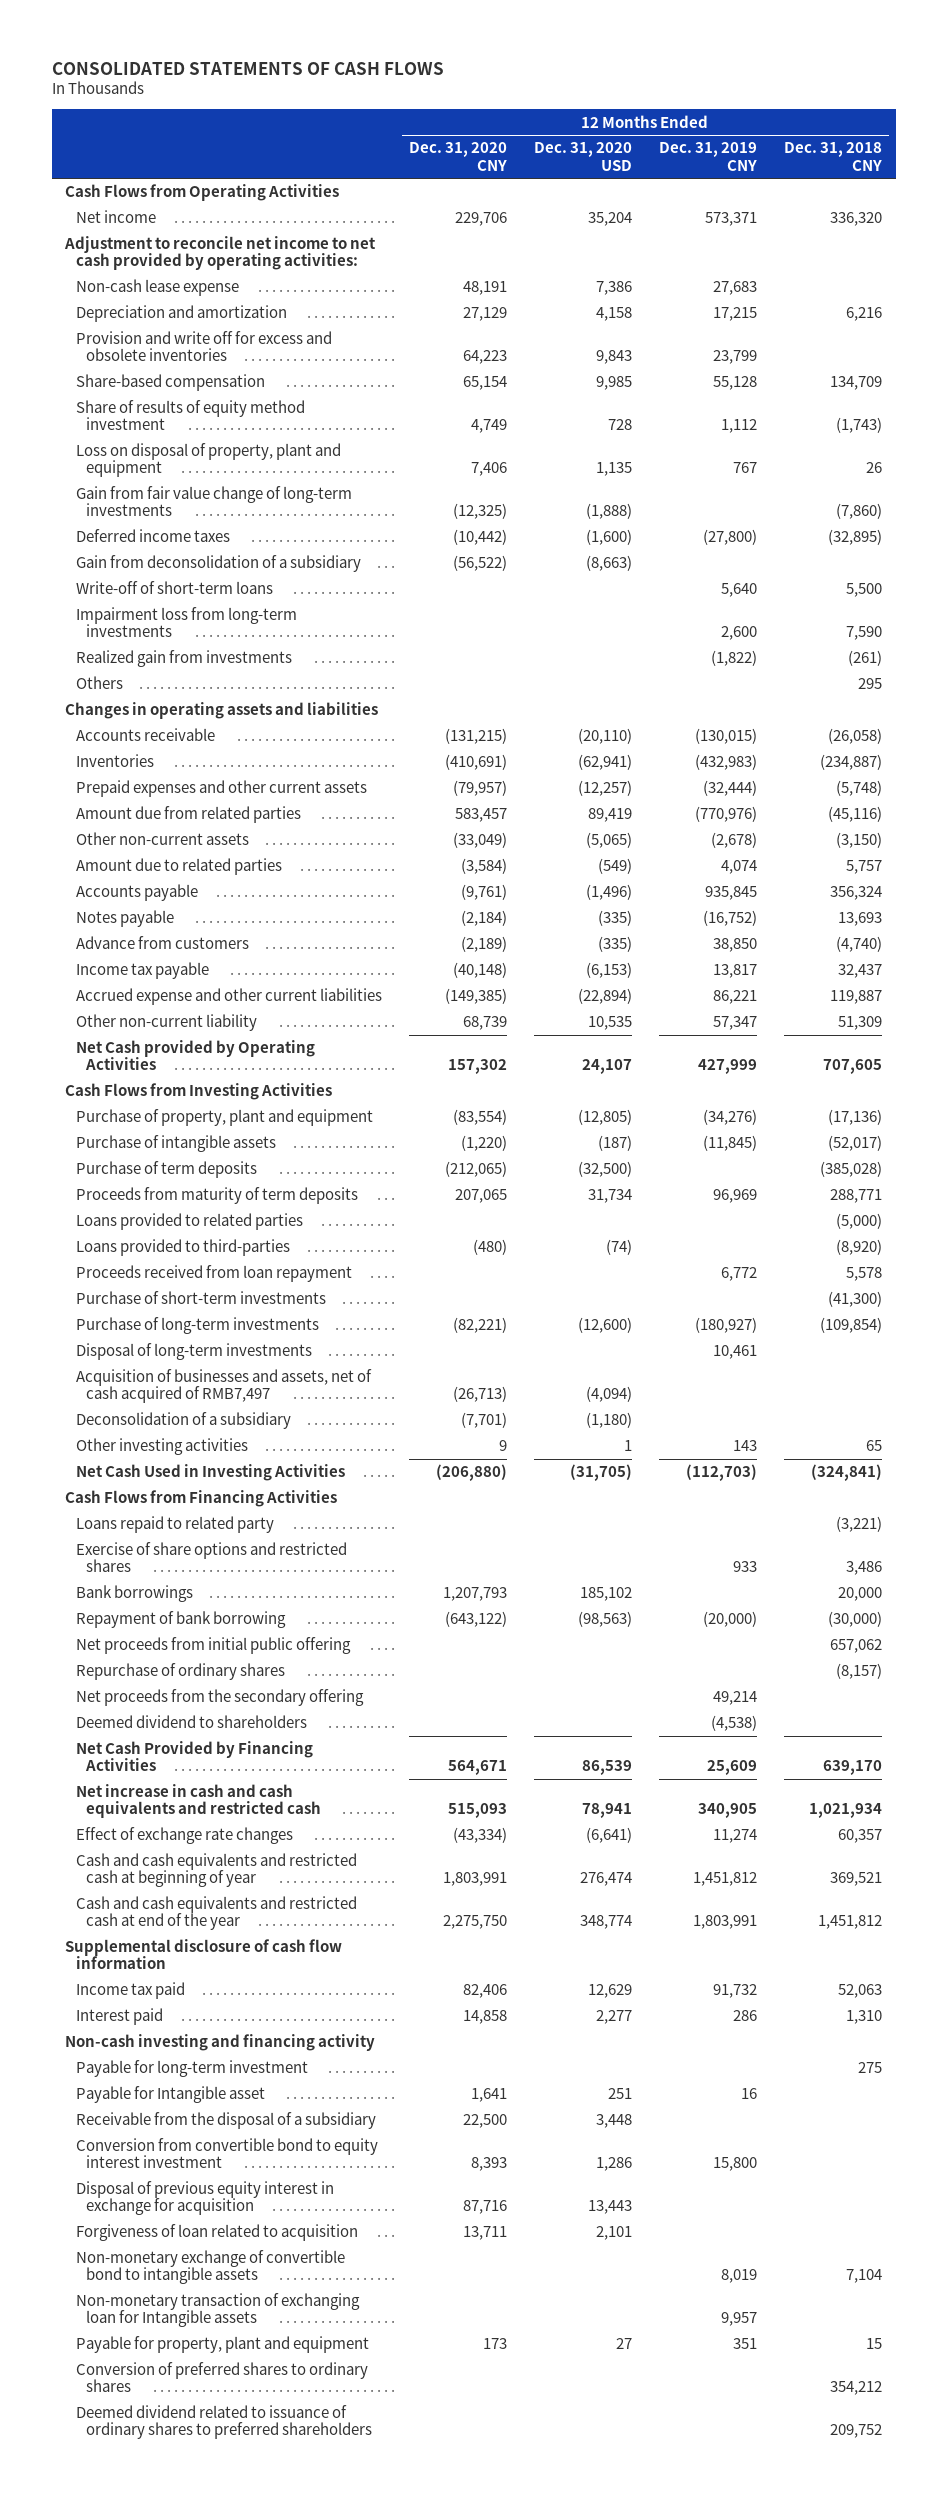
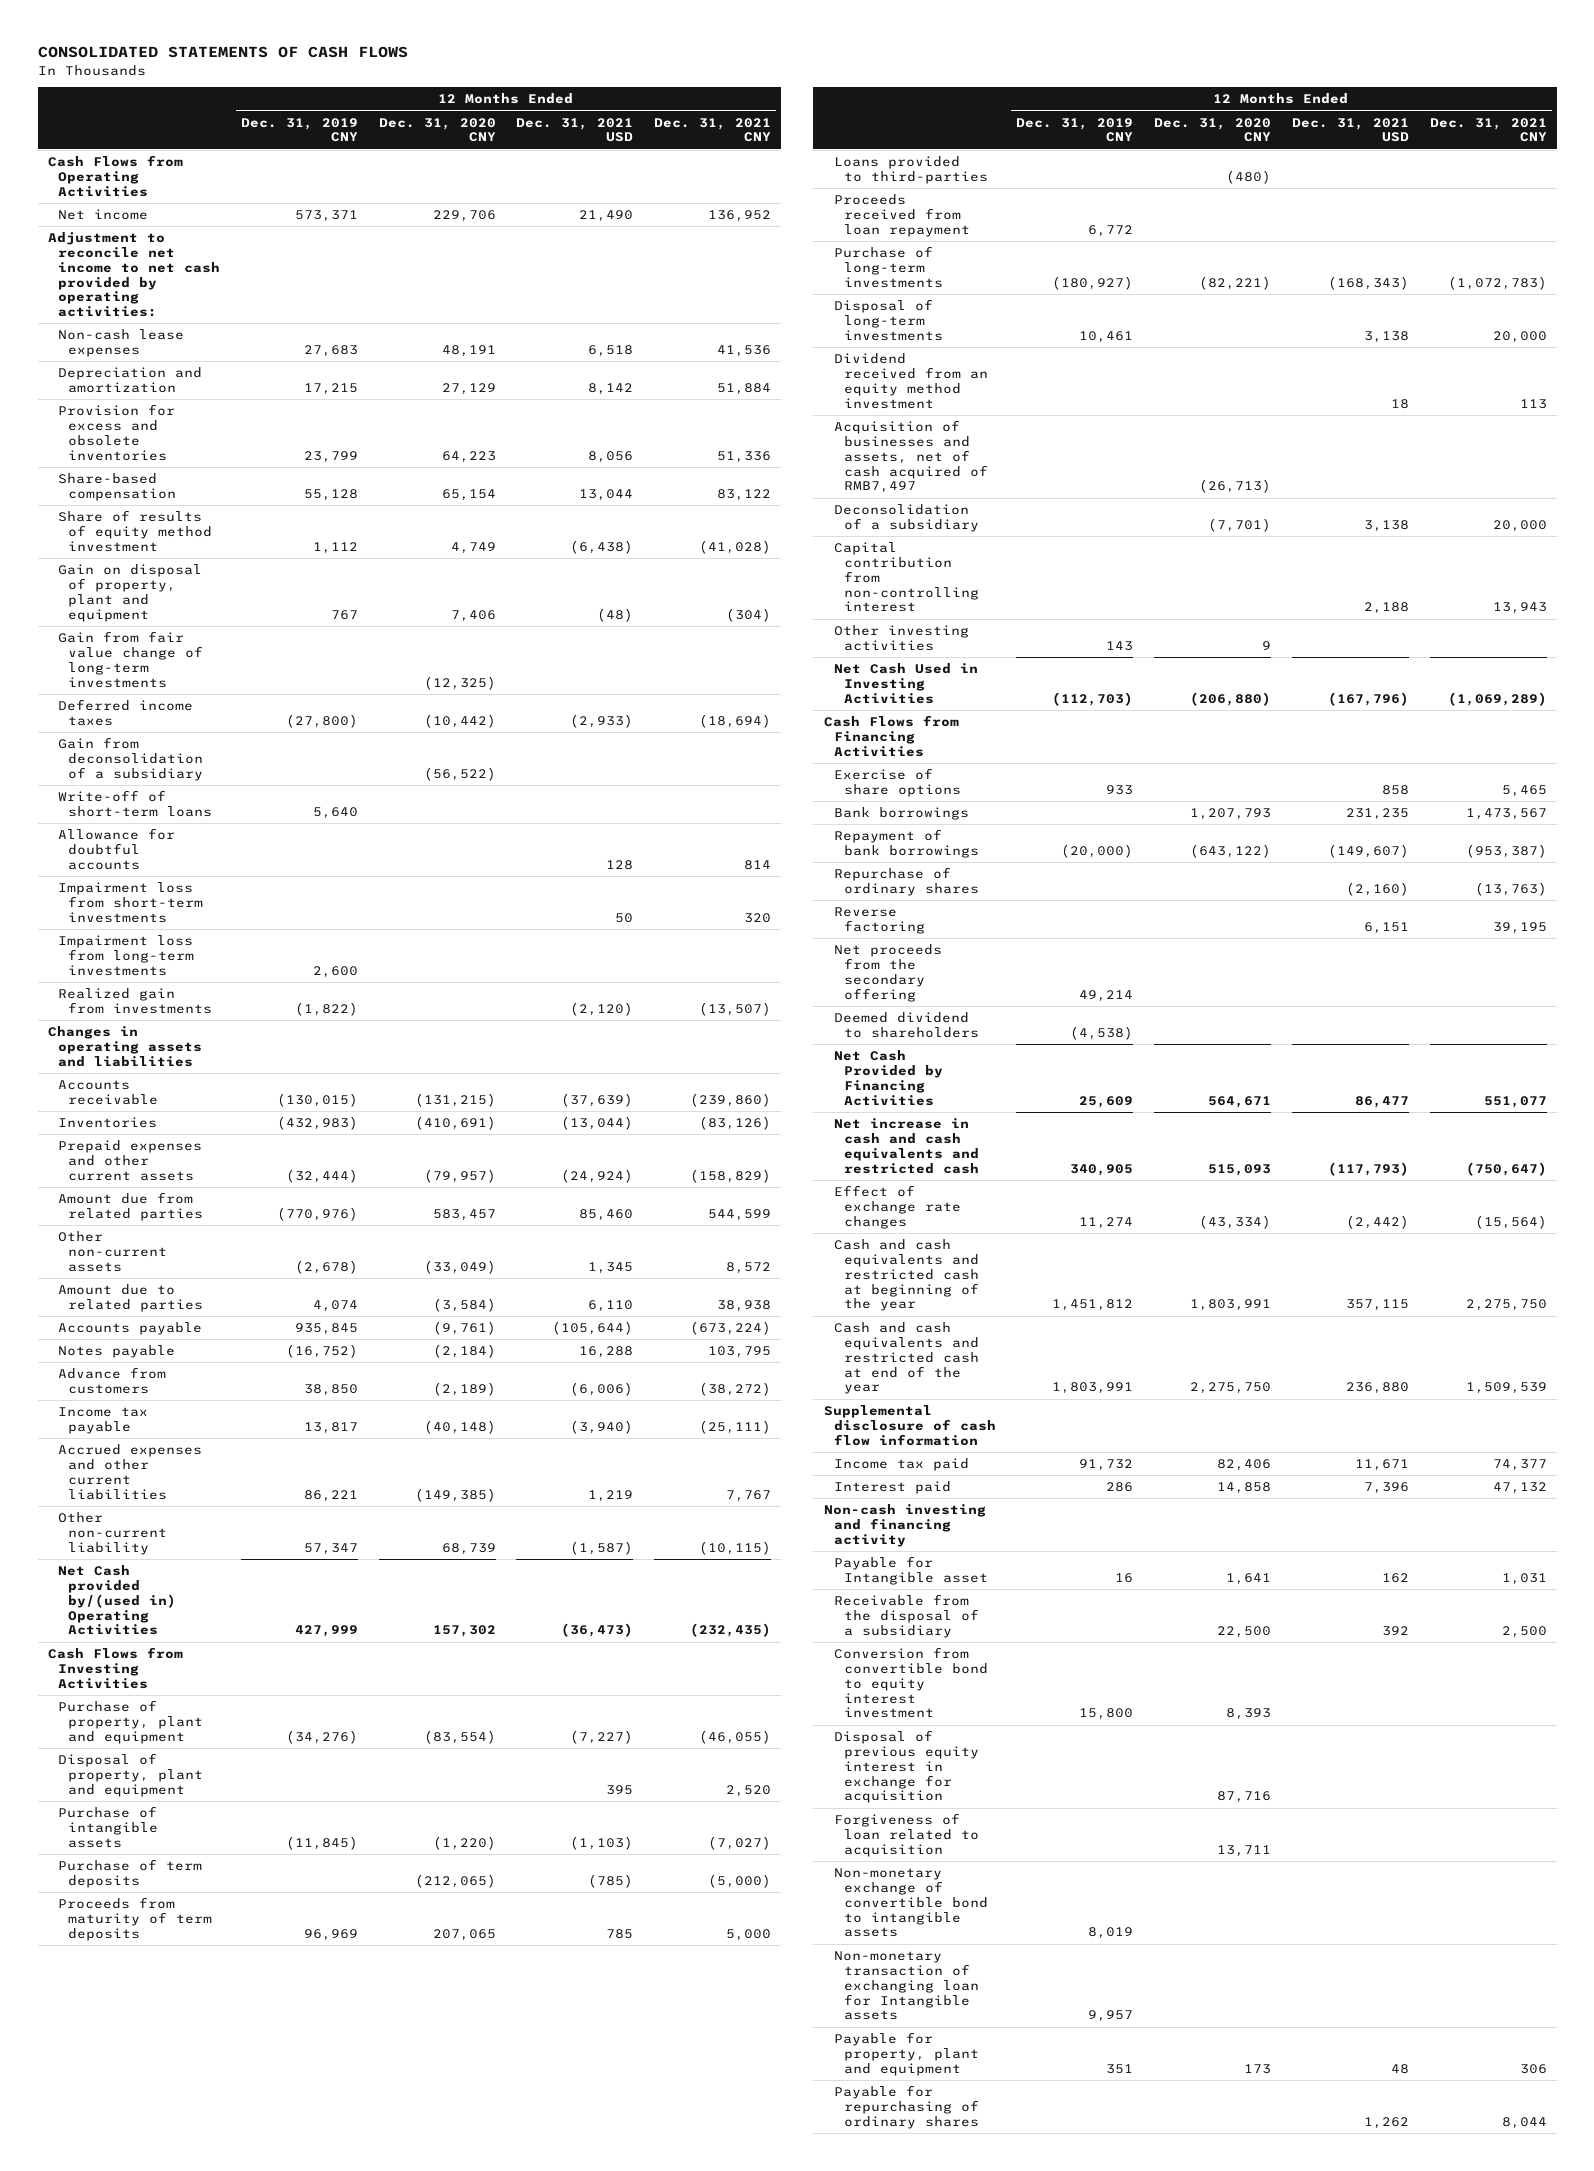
- | 12 Months Ended Dec. 31, 2020 CNY | 12 Months Ended Dec. 31, 2020 USD | 12 Months Ended Dec. 31, 2019 CNY | 12 Months Ended Dec. 31, 2018 CNY
+ | 12 Months Ended Dec. 31, 2019 CNY | 12 Months Ended Dec. 31, 2020 CNY | 12 Months Ended Dec. 31, 2021 USD | 12 Months Ended Dec. 31, 2021 CNY
- Non-cash lease expense | 48,191 | 7,386 | 27,683 |
+ Non-cash lease expenses | 27,683 | 48,191 | 6,518 | 41,536
- Provision and write off for excess and obsolete inventories | 64,223 | 9,843 | 23,799 |
+ Provision for excess and obsolete inventories | 23,799 | 64,223 | 8,056 | 51,336
- Loss on disposal of property, plant and equipment | 7,406 | 1,135 | 767 | 26
+ Gain on disposal of property, plant and equipment | 767 | 7,406 | (48) | (304)
+ Allowance for doubtful accounts | | | 128 | 814
+ Impairment loss from short-term investments | | | 50 | 320
- Others | | | | 295
- Accrued expense and other current liabilities | (149,385) | (22,894) | 86,221 | 119,887
+ Accrued expenses and other current liabilities | 86,221 | (149,385) | 1,219 | 7,767
- Net Cash provided by Operating Activities | 157,302 | 24,107 | 427,999 | 707,605
+ Net Cash provided by/(used in) Operating Activities | 427,999 | 157,302 | (36,473) | (232,435)
+ Disposal of property, plant and equipment | | | 395 | 2,520
- Loans provided to related parties | | | | (5,000)
- Purchase of short-term investments | | | | (41,300)
+ Dividend received from an equity method investment | | | 18 | 113
+ Capital contribution from non-controlling interest | | | 2,188 | 13,943
- Loans repaid to related party | | | | (3,221)
- Exercise of share options and restricted shares | | | 933 | 3,486
+ Exercise of share options | 933 | | 858 | 5,465
- Repayment of bank borrowing | (643,122) | (98,563) | (20,000) | (30,000)
- Net proceeds from initial public offering | | | | 657,062
+ Repayment of bank borrowings | (20,000) | (643,122) | (149,607) | (953,387)
+ Reverse factoring | | | 6,151 | 39,195
- Cash and cash equivalents and restricted cash at beginning of year | 1,803,991 | 276,474 | 1,451,812 | 369,521
+ Cash and cash equivalents and restricted cash at beginning of the year | 1,451,812 | 1,803,991 | 357,115 | 2,275,750
- Payable for long-term investment | | | | 275
- Conversion of preferred shares to ordinary shares | | | | 354,212
- Deemed dividend related to issuance of ordinary shares to preferred shareholders | | | | 209,752
+ Payable for repurchasing of ordinary shares | | | 1,262 | 8,044

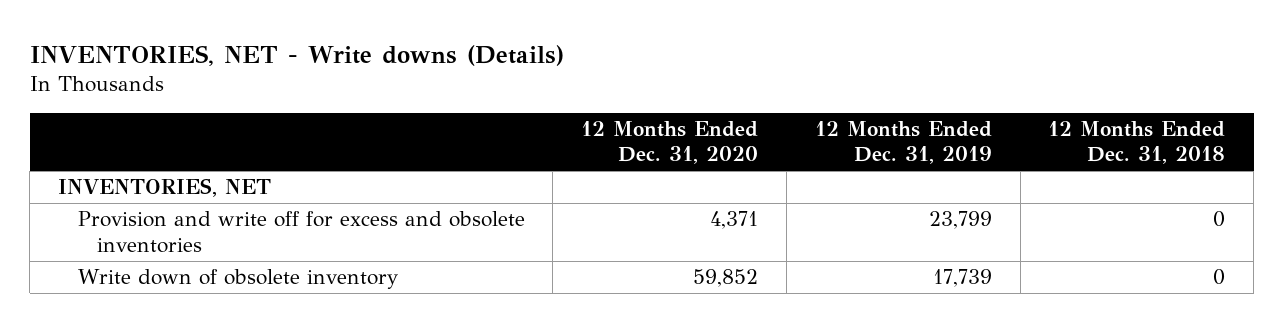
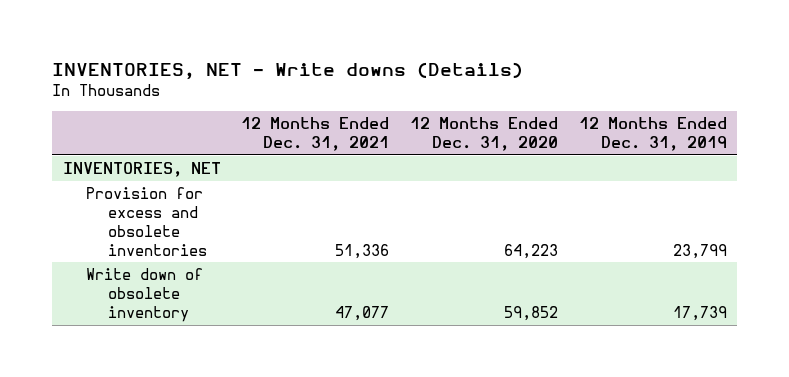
- | 12 Months Ended Dec. 31, 2020 | 12 Months Ended Dec. 31, 2019 | 12 Months Ended Dec. 31, 2018
+ | 12 Months Ended Dec. 31, 2021 | 12 Months Ended Dec. 31, 2020 | 12 Months Ended Dec. 31, 2019
- Provision and write off for excess and obsolete inventories | 4,371 | 23,799 | 0
+ Provision for excess and obsolete inventories | 51,336 | 64,223 | 23,799

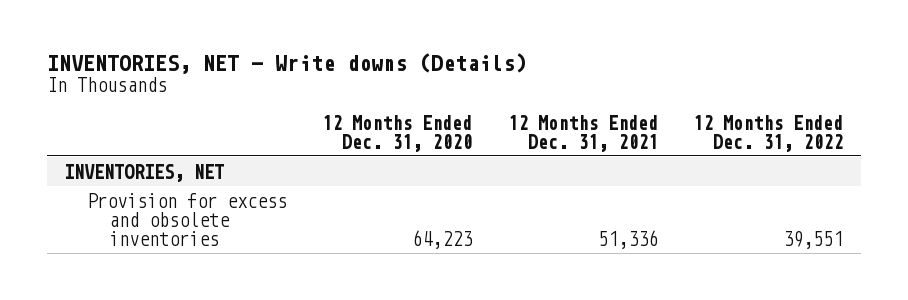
- | 12 Months Ended Dec. 31, 2021 | 12 Months Ended Dec. 31, 2020 | 12 Months Ended Dec. 31, 2019
+ | 12 Months Ended Dec. 31, 2020 | 12 Months Ended Dec. 31, 2021 | 12 Months Ended Dec. 31, 2022
- Write down of obsolete inventory | 47,077 | 59,852 | 17,739

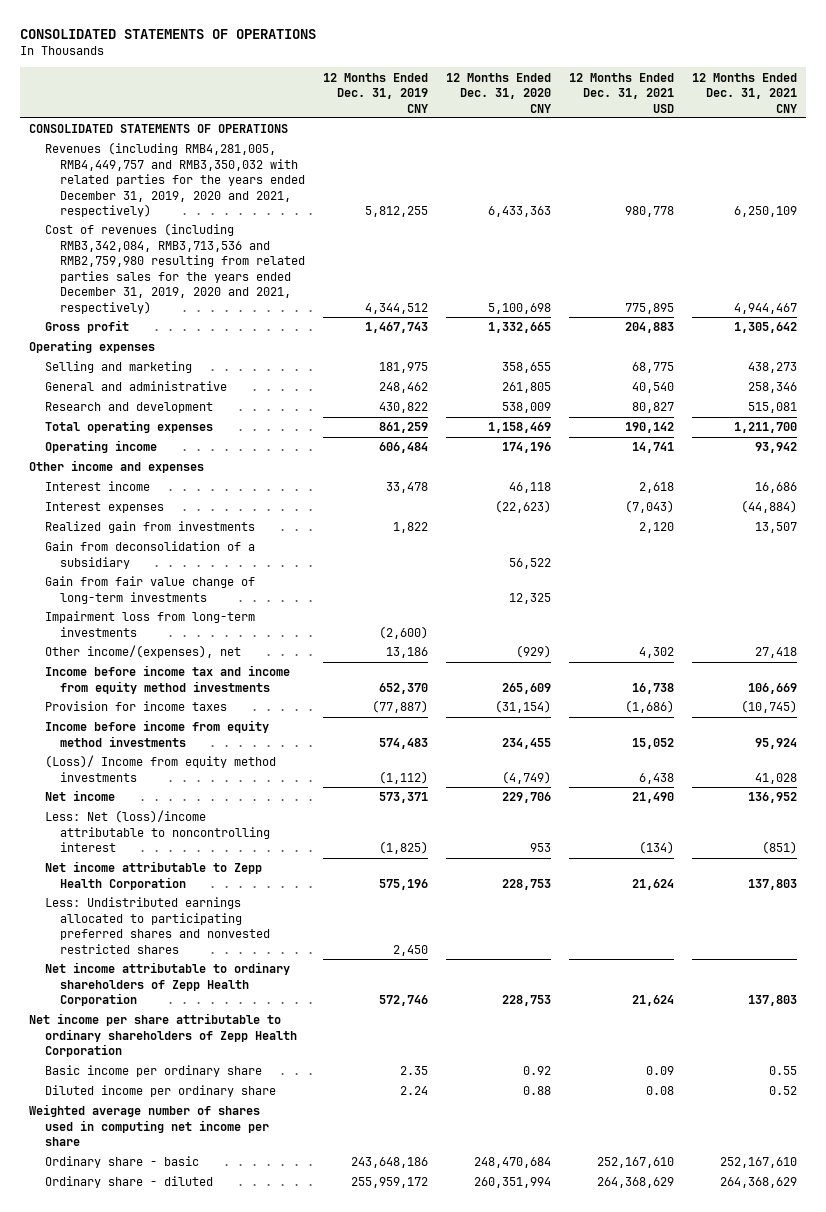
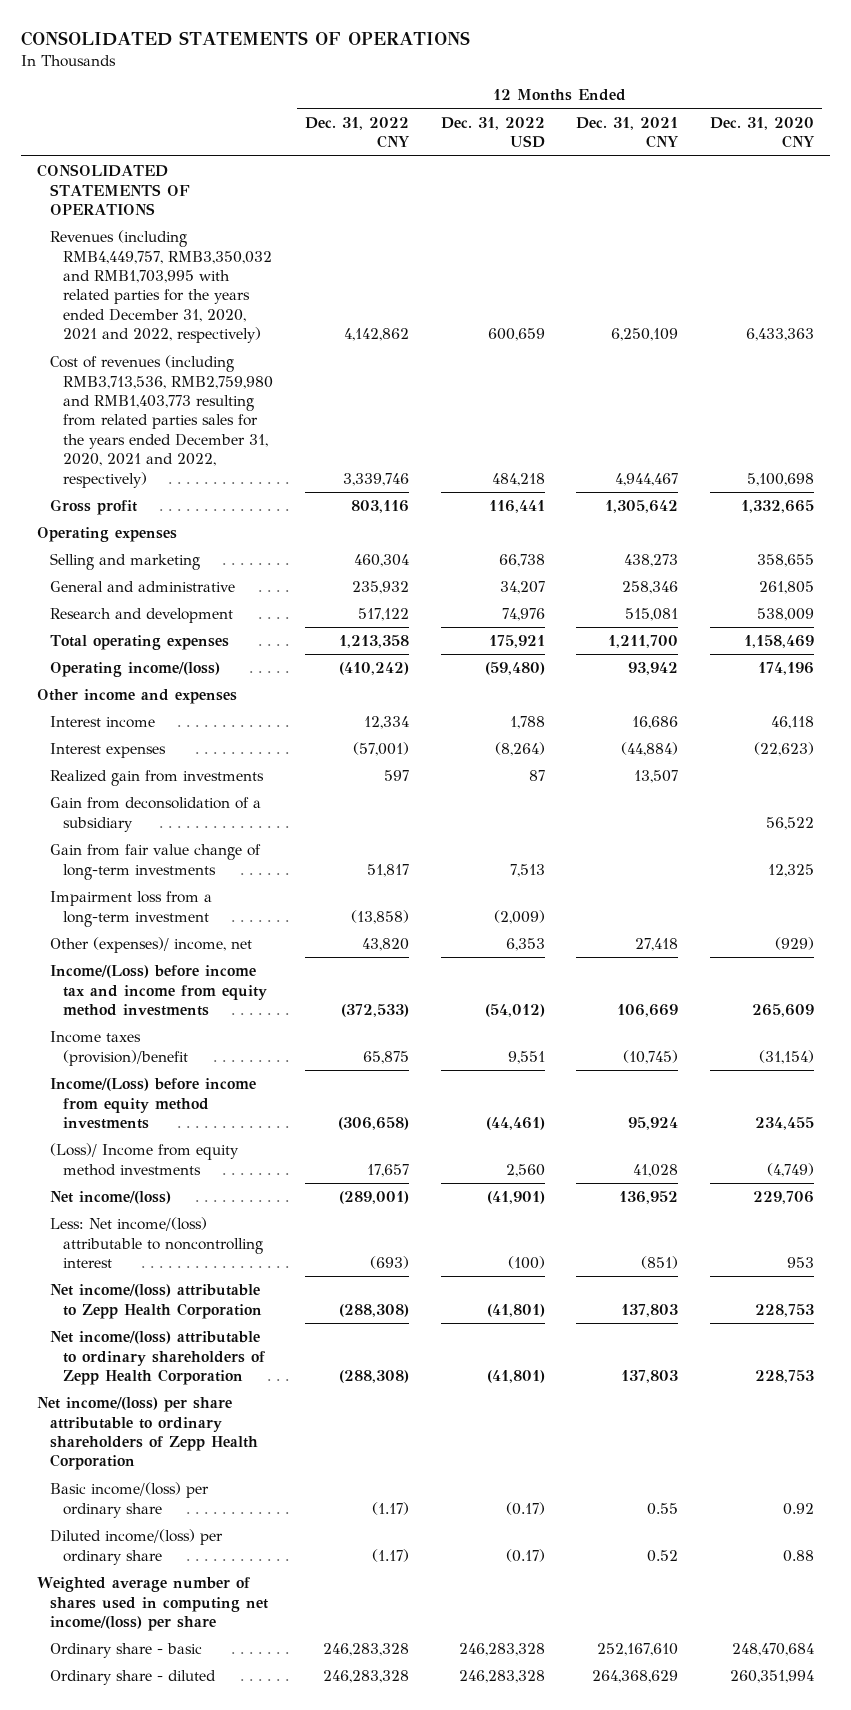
- | 12 Months Ended Dec. 31, 2019 CNY | 12 Months Ended Dec. 31, 2020 CNY | 12 Months Ended Dec. 31, 2021 USD | 12 Months Ended Dec. 31, 2021 CNY
+ | 12 Months Ended Dec. 31, 2022 CNY | 12 Months Ended Dec. 31, 2022 USD | 12 Months Ended Dec. 31, 2021 CNY | 12 Months Ended Dec. 31, 2020 CNY
- Revenues (including RMB4,281,005, RMB4,449,757 and RMB3,350,032 with related parties for the years ended December 31, 2019, 2020 and 2021, respectively) | 5,812,255 | 6,433,363 | 980,778 | 6,250,109
- Cost of revenues (including RMB3,342,084, RMB3,713,536 and RMB2,759,980 resulting from related parties sales for the years ended December 31, 2019, 2020 and 2021, respectively) | 4,344,512 | 5,100,698 | 775,895 | 4,944,467
+ Revenues (including RMB4,449,757, RMB3,350,032 and RMB1,703,995 with related parties for the years ended December 31, 2020, 2021 and 2022, respectively) | 4,142,862 | 600,659 | 6,250,109 | 6,433,363
+ Cost of revenues (including RMB3,713,536, RMB2,759,980 and RMB1,403,773 resulting from related parties sales for the years ended December 31, 2020, 2021 and 2022, respectively) | 3,339,746 | 484,218 | 4,944,467 | 5,100,698
- Operating income | 606,484 | 174,196 | 14,741 | 93,942
+ Operating income/(loss) | (410,242) | (59,480) | 93,942 | 174,196
- Impairment loss from long-term investments | (2,600) | | |
- Other income/(expenses), net | 13,186 | (929) | 4,302 | 27,418
- Income before income tax and income from equity method investments | 652,370 | 265,609 | 16,738 | 106,669
- Provision for income taxes | (77,887) | (31,154) | (1,686) | (10,745)
- Income before income from equity method investments | 574,483 | 234,455 | 15,052 | 95,924
+ Impairment loss from a long-term investment | (13,858) | (2,009) | |
+ Other (expenses)/ income, net | 43,820 | 6,353 | 27,418 | (929)
+ Income/(Loss) before income tax and income from equity method investments | (372,533) | (54,012) | 106,669 | 265,609
+ Income taxes (provision)/benefit | 65,875 | 9,551 | (10,745) | (31,154)
+ Income/(Loss) before income from equity method investments | (306,658) | (44,461) | 95,924 | 234,455
- Net income | 573,371 | 229,706 | 21,490 | 136,952
- Less: Net (loss)/income attributable to noncontrolling interest | (1,825) | 953 | (134) | (851)
- Net income attributable to Zepp Health Corporation | 575,196 | 228,753 | 21,624 | 137,803
- Less: Undistributed earnings allocated to participating preferred shares and nonvested restricted shares | 2,450 | | |
- Net income attributable to ordinary shareholders of Zepp Health Corporation | 572,746 | 228,753 | 21,624 | 137,803
- Net income per share attributable to ordinary shareholders of Zepp Health Corporation
- Basic income per ordinary share | 2.35 | 0.92 | 0.09 | 0.55
- Diluted income per ordinary share | 2.24 | 0.88 | 0.08 | 0.52
- Weighted average number of shares used in computing net income per share
+ Net income/(loss) | (289,001) | (41,901) | 136,952 | 229,706
+ Less: Net income/(loss) attributable to noncontrolling interest | (693) | (100) | (851) | 953
+ Net income/(loss) attributable to Zepp Health Corporation | (288,308) | (41,801) | 137,803 | 228,753
+ Net income/(loss) attributable to ordinary shareholders of Zepp Health Corporation | (288,308) | (41,801) | 137,803 | 228,753
+ Net income/(loss) per share attributable to ordinary shareholders of Zepp Health Corporation
+ Basic income/(loss) per ordinary share | (1.17) | (0.17) | 0.55 | 0.92
+ Diluted income/(loss) per ordinary share | (1.17) | (0.17) | 0.52 | 0.88
+ Weighted average number of shares used in computing net income/(loss) per share

